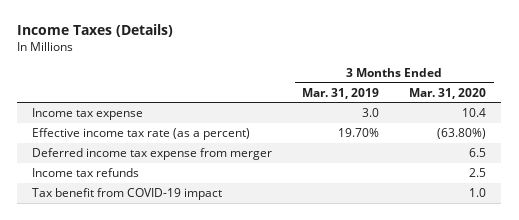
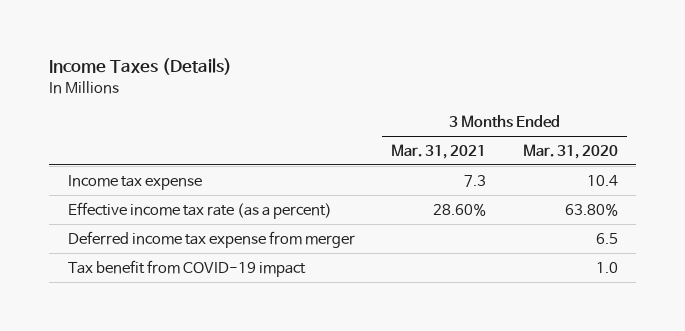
- | 3 Months Ended Mar. 31, 2019 | 3 Months Ended Mar. 31, 2020
+ | 3 Months Ended Mar. 31, 2021 | 3 Months Ended Mar. 31, 2020
- Effective income tax rate (as a percent) | 19.70% | (63.80%)
+ Effective income tax rate (as a percent) | 28.60% | 63.80%
- Income tax refunds | | 2.5

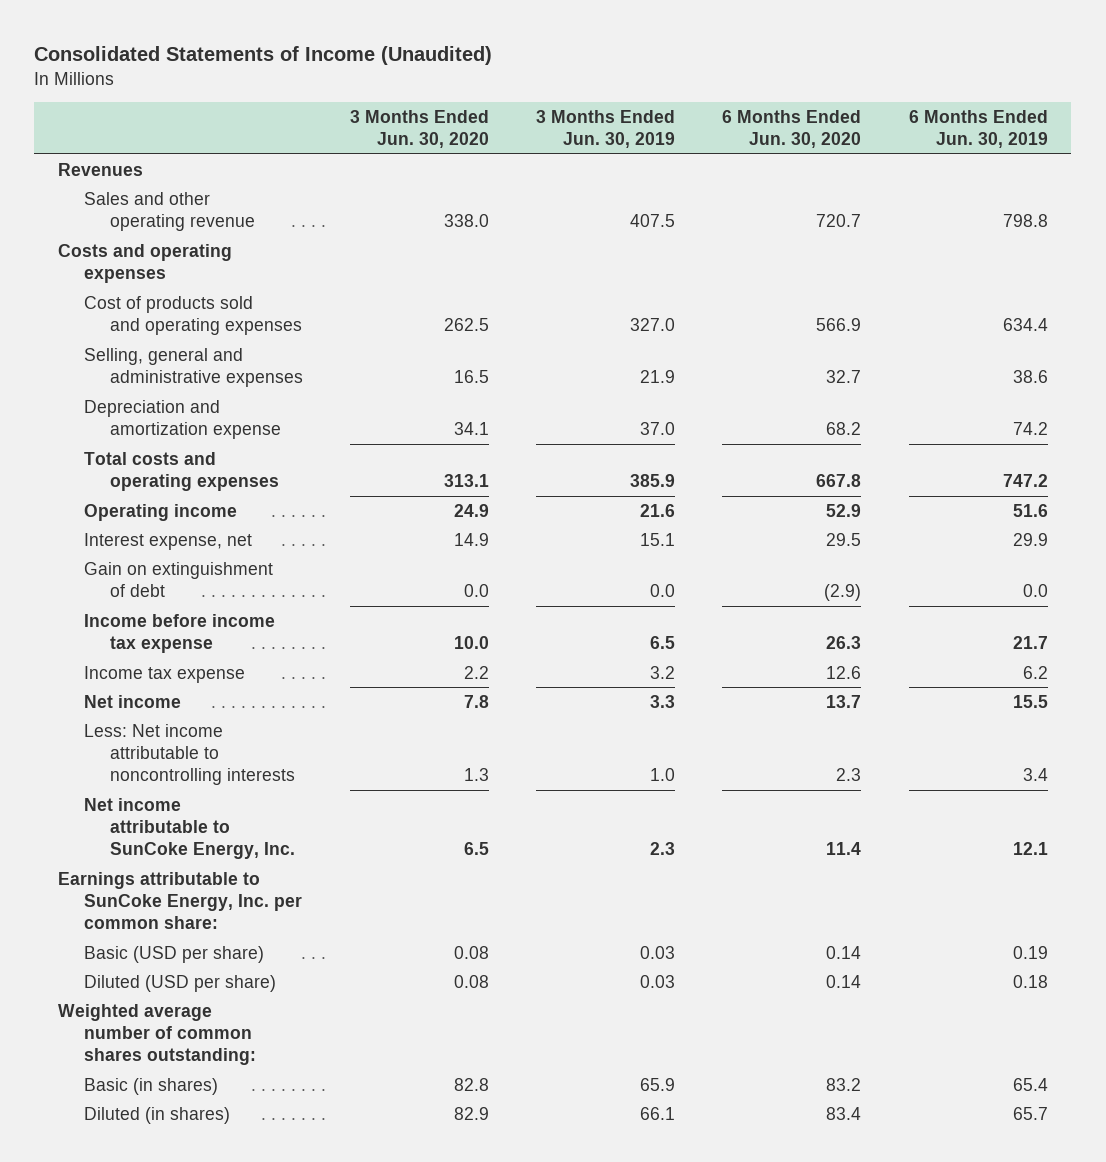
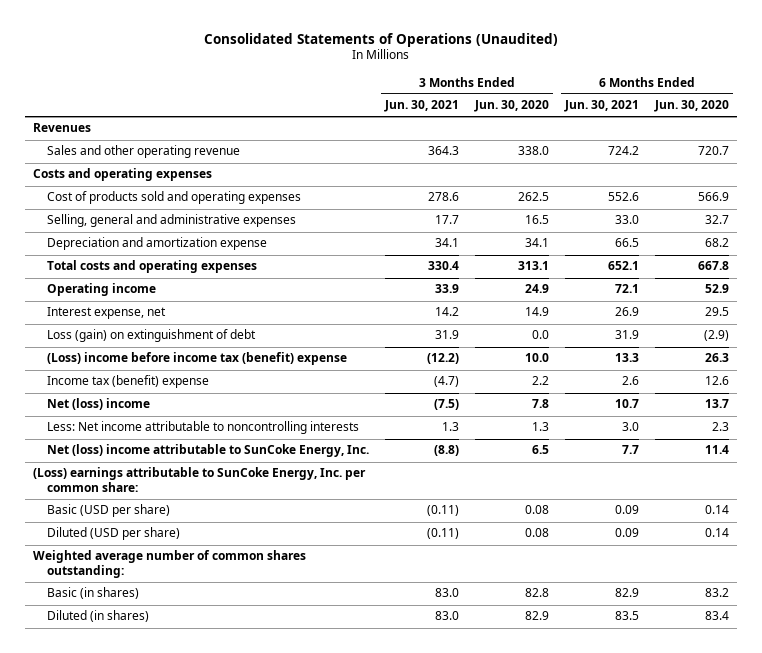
- Consolidated Statements of Income (Unaudited)
+ Consolidated Statements of Operations (Unaudited)
- | 3 Months Ended Jun. 30, 2020 | 3 Months Ended Jun. 30, 2019 | 6 Months Ended Jun. 30, 2020 | 6 Months Ended Jun. 30, 2019
+ | 3 Months Ended Jun. 30, 2021 | 3 Months Ended Jun. 30, 2020 | 6 Months Ended Jun. 30, 2021 | 6 Months Ended Jun. 30, 2020
- Gain on extinguishment of debt | 0.0 | 0.0 | (2.9) | 0.0
- Income before income tax expense | 10.0 | 6.5 | 26.3 | 21.7
- Income tax expense | 2.2 | 3.2 | 12.6 | 6.2
- Net income | 7.8 | 3.3 | 13.7 | 15.5
+ Loss (gain) on extinguishment of debt | 31.9 | 0.0 | 31.9 | (2.9)
+ (Loss) income before income tax (benefit) expense | (12.2) | 10.0 | 13.3 | 26.3
+ Income tax (benefit) expense | (4.7) | 2.2 | 2.6 | 12.6
+ Net (loss) income | (7.5) | 7.8 | 10.7 | 13.7
- Net income attributable to SunCoke Energy, Inc. | 6.5 | 2.3 | 11.4 | 12.1
- Earnings attributable to SunCoke Energy, Inc. per common share:
+ Net (loss) income attributable to SunCoke Energy, Inc. | (8.8) | 6.5 | 7.7 | 11.4
+ (Loss) earnings attributable to SunCoke Energy, Inc. per common share:

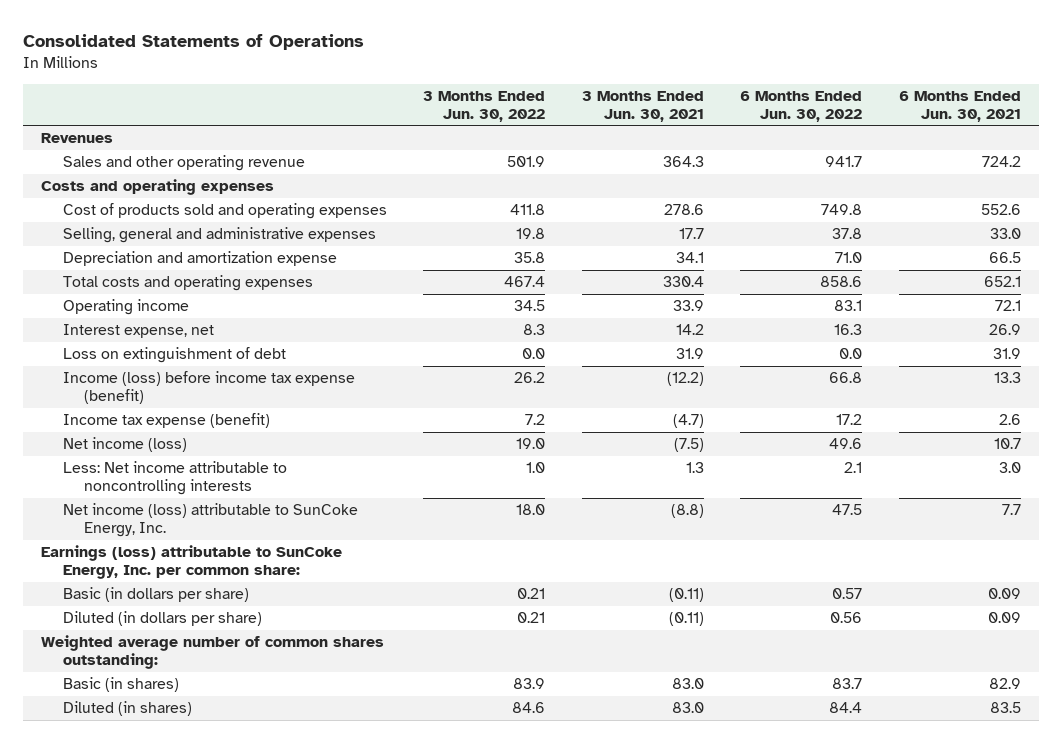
- Consolidated Statements of Operations (Unaudited)
+ Consolidated Statements of Operations
- | 3 Months Ended Jun. 30, 2021 | 3 Months Ended Jun. 30, 2020 | 6 Months Ended Jun. 30, 2021 | 6 Months Ended Jun. 30, 2020
+ | 3 Months Ended Jun. 30, 2022 | 3 Months Ended Jun. 30, 2021 | 6 Months Ended Jun. 30, 2022 | 6 Months Ended Jun. 30, 2021
- Loss (gain) on extinguishment of debt | 31.9 | 0.0 | 31.9 | (2.9)
- (Loss) income before income tax (benefit) expense | (12.2) | 10.0 | 13.3 | 26.3
- Income tax (benefit) expense | (4.7) | 2.2 | 2.6 | 12.6
- Net (loss) income | (7.5) | 7.8 | 10.7 | 13.7
+ Loss on extinguishment of debt | 0.0 | 31.9 | 0.0 | 31.9
+ Income (loss) before income tax expense (benefit) | 26.2 | (12.2) | 66.8 | 13.3
+ Income tax expense (benefit) | 7.2 | (4.7) | 17.2 | 2.6
+ Net income (loss) | 19.0 | (7.5) | 49.6 | 10.7
- Net (loss) income attributable to SunCoke Energy, Inc. | (8.8) | 6.5 | 7.7 | 11.4
- (Loss) earnings attributable to SunCoke Energy, Inc. per common share:
- Basic (USD per share) | (0.11) | 0.08 | 0.09 | 0.14
- Diluted (USD per share) | (0.11) | 0.08 | 0.09 | 0.14
+ Net income (loss) attributable to SunCoke Energy, Inc. | 18.0 | (8.8) | 47.5 | 7.7
+ Earnings (loss) attributable to SunCoke Energy, Inc. per common share:
+ Basic (in dollars per share) | 0.21 | (0.11) | 0.57 | 0.09
+ Diluted (in dollars per share) | 0.21 | (0.11) | 0.56 | 0.09

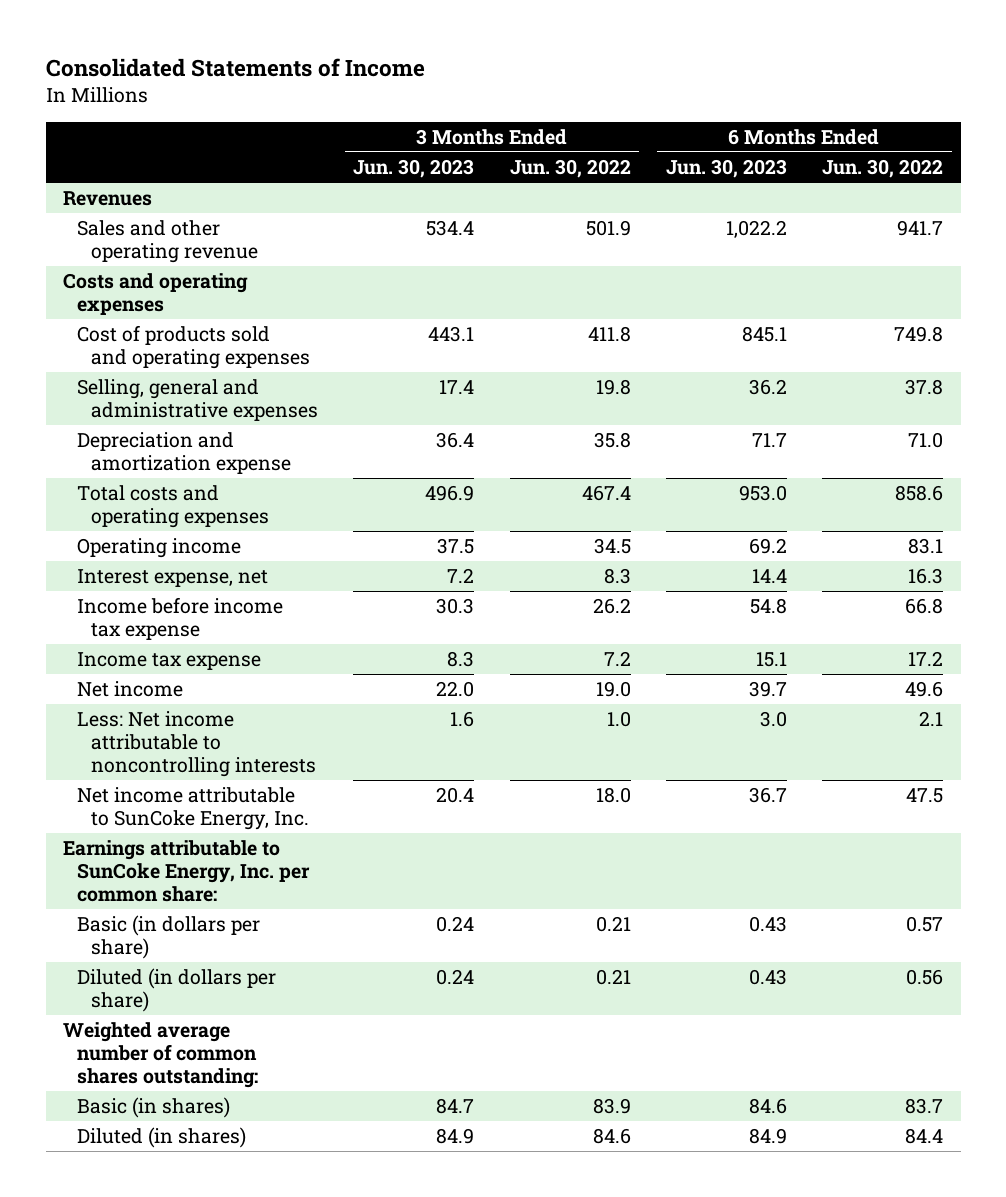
- Consolidated Statements of Operations
+ Consolidated Statements of Income
- | 3 Months Ended Jun. 30, 2022 | 3 Months Ended Jun. 30, 2021 | 6 Months Ended Jun. 30, 2022 | 6 Months Ended Jun. 30, 2021
+ | 3 Months Ended Jun. 30, 2023 | 3 Months Ended Jun. 30, 2022 | 6 Months Ended Jun. 30, 2023 | 6 Months Ended Jun. 30, 2022
- Loss on extinguishment of debt | 0.0 | 31.9 | 0.0 | 31.9
- Income (loss) before income tax expense (benefit) | 26.2 | (12.2) | 66.8 | 13.3
- Income tax expense (benefit) | 7.2 | (4.7) | 17.2 | 2.6
- Net income (loss) | 19.0 | (7.5) | 49.6 | 10.7
+ Income before income tax expense | 30.3 | 26.2 | 54.8 | 66.8
+ Income tax expense | 8.3 | 7.2 | 15.1 | 17.2
+ Net income | 22.0 | 19.0 | 39.7 | 49.6
- Net income (loss) attributable to SunCoke Energy, Inc. | 18.0 | (8.8) | 47.5 | 7.7
- Earnings (loss) attributable to SunCoke Energy, Inc. per common share:
+ Net income attributable to SunCoke Energy, Inc. | 20.4 | 18.0 | 36.7 | 47.5
+ Earnings attributable to SunCoke Energy, Inc. per common share:

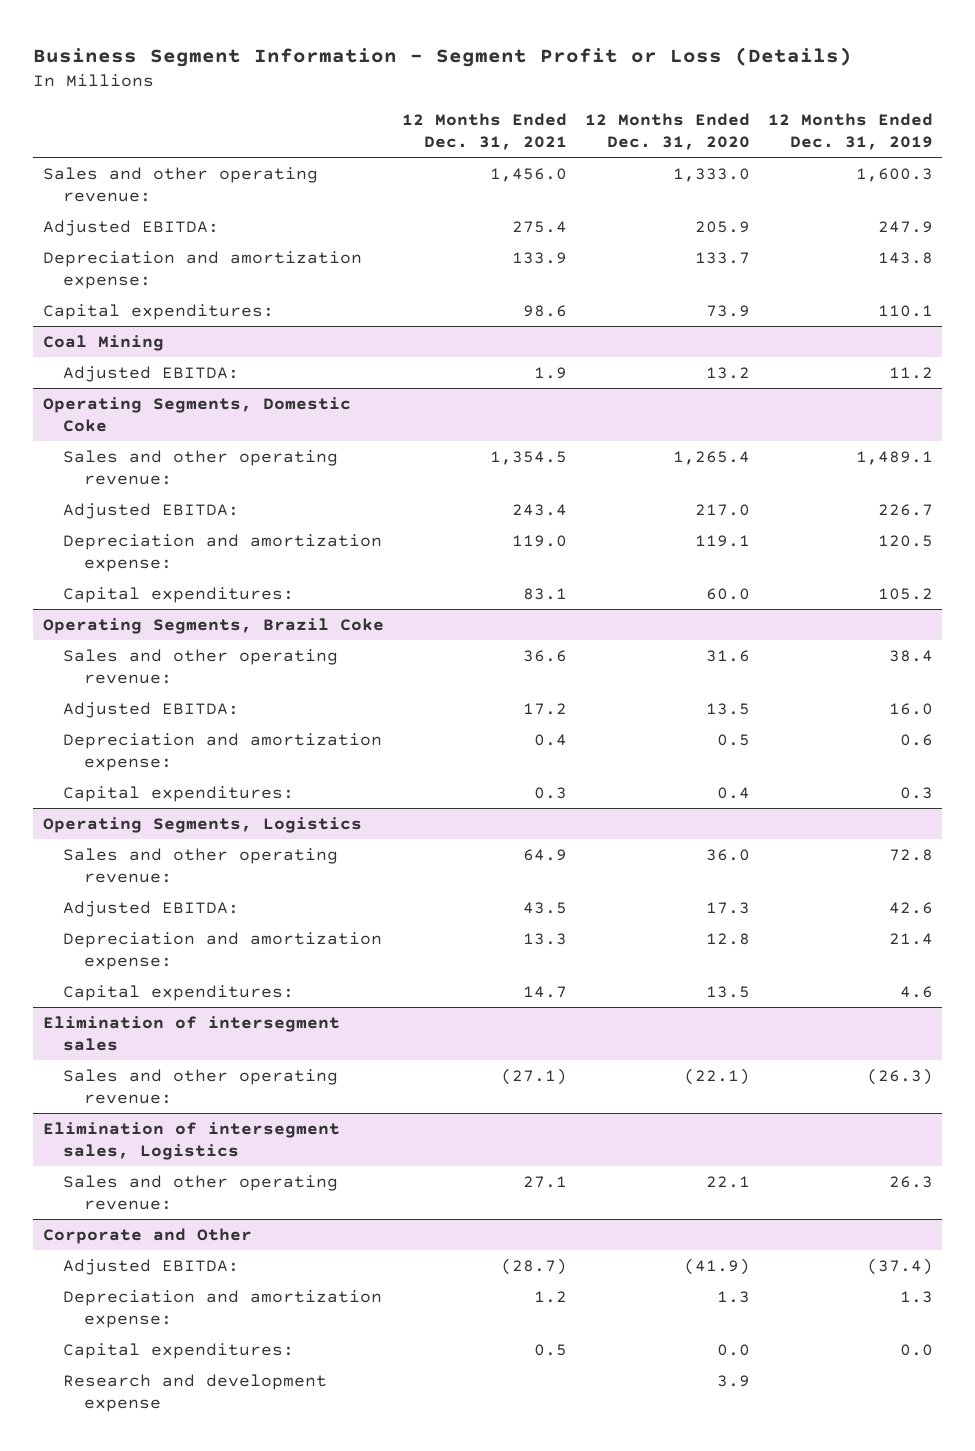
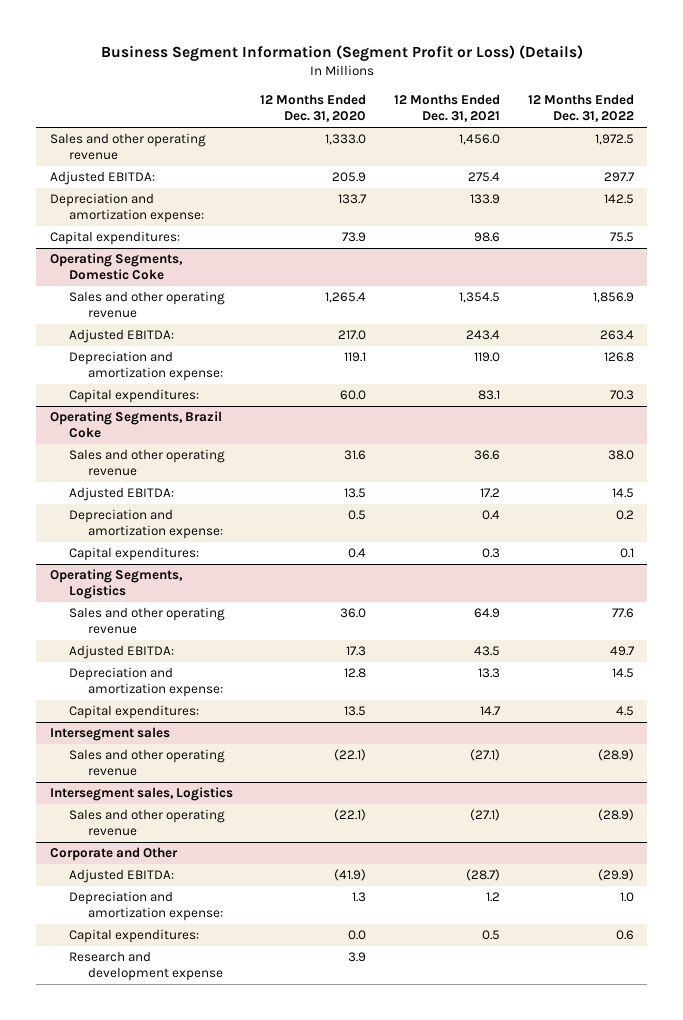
- Business Segment Information - Segment Profit or Loss (Details)
+ Business Segment Information (Segment Profit or Loss) (Details)
- | 12 Months Ended Dec. 31, 2021 | 12 Months Ended Dec. 31, 2020 | 12 Months Ended Dec. 31, 2019
+ | 12 Months Ended Dec. 31, 2020 | 12 Months Ended Dec. 31, 2021 | 12 Months Ended Dec. 31, 2022
- Sales and other operating revenue: | 1,456.0 | 1,333.0 | 1,600.3
+ Sales and other operating revenue | 1,333.0 | 1,456.0 | 1,972.5
- Coal Mining
- Adjusted EBITDA: | 1.9 | 13.2 | 11.2
@ Operating Segments, Domestic Coke
- Sales and other operating revenue: | 1,354.5 | 1,265.4 | 1,489.1
+ Sales and other operating revenue | 1,265.4 | 1,354.5 | 1,856.9
@ Operating Segments, Brazil Coke
- Sales and other operating revenue: | 36.6 | 31.6 | 38.4
+ Sales and other operating revenue | 31.6 | 36.6 | 38.0
@ Operating Segments, Logistics
- Sales and other operating revenue: | 64.9 | 36.0 | 72.8
+ Sales and other operating revenue | 36.0 | 64.9 | 77.6
- Elimination of intersegment sales
- Sales and other operating revenue: | (27.1) | (22.1) | (26.3)
- Elimination of intersegment sales, Logistics
- Sales and other operating revenue: | 27.1 | 22.1 | 26.3
+ Intersegment sales
+ Sales and other operating revenue | (22.1) | (27.1) | (28.9)
+ Intersegment sales, Logistics
+ Sales and other operating revenue | (22.1) | (27.1) | (28.9)

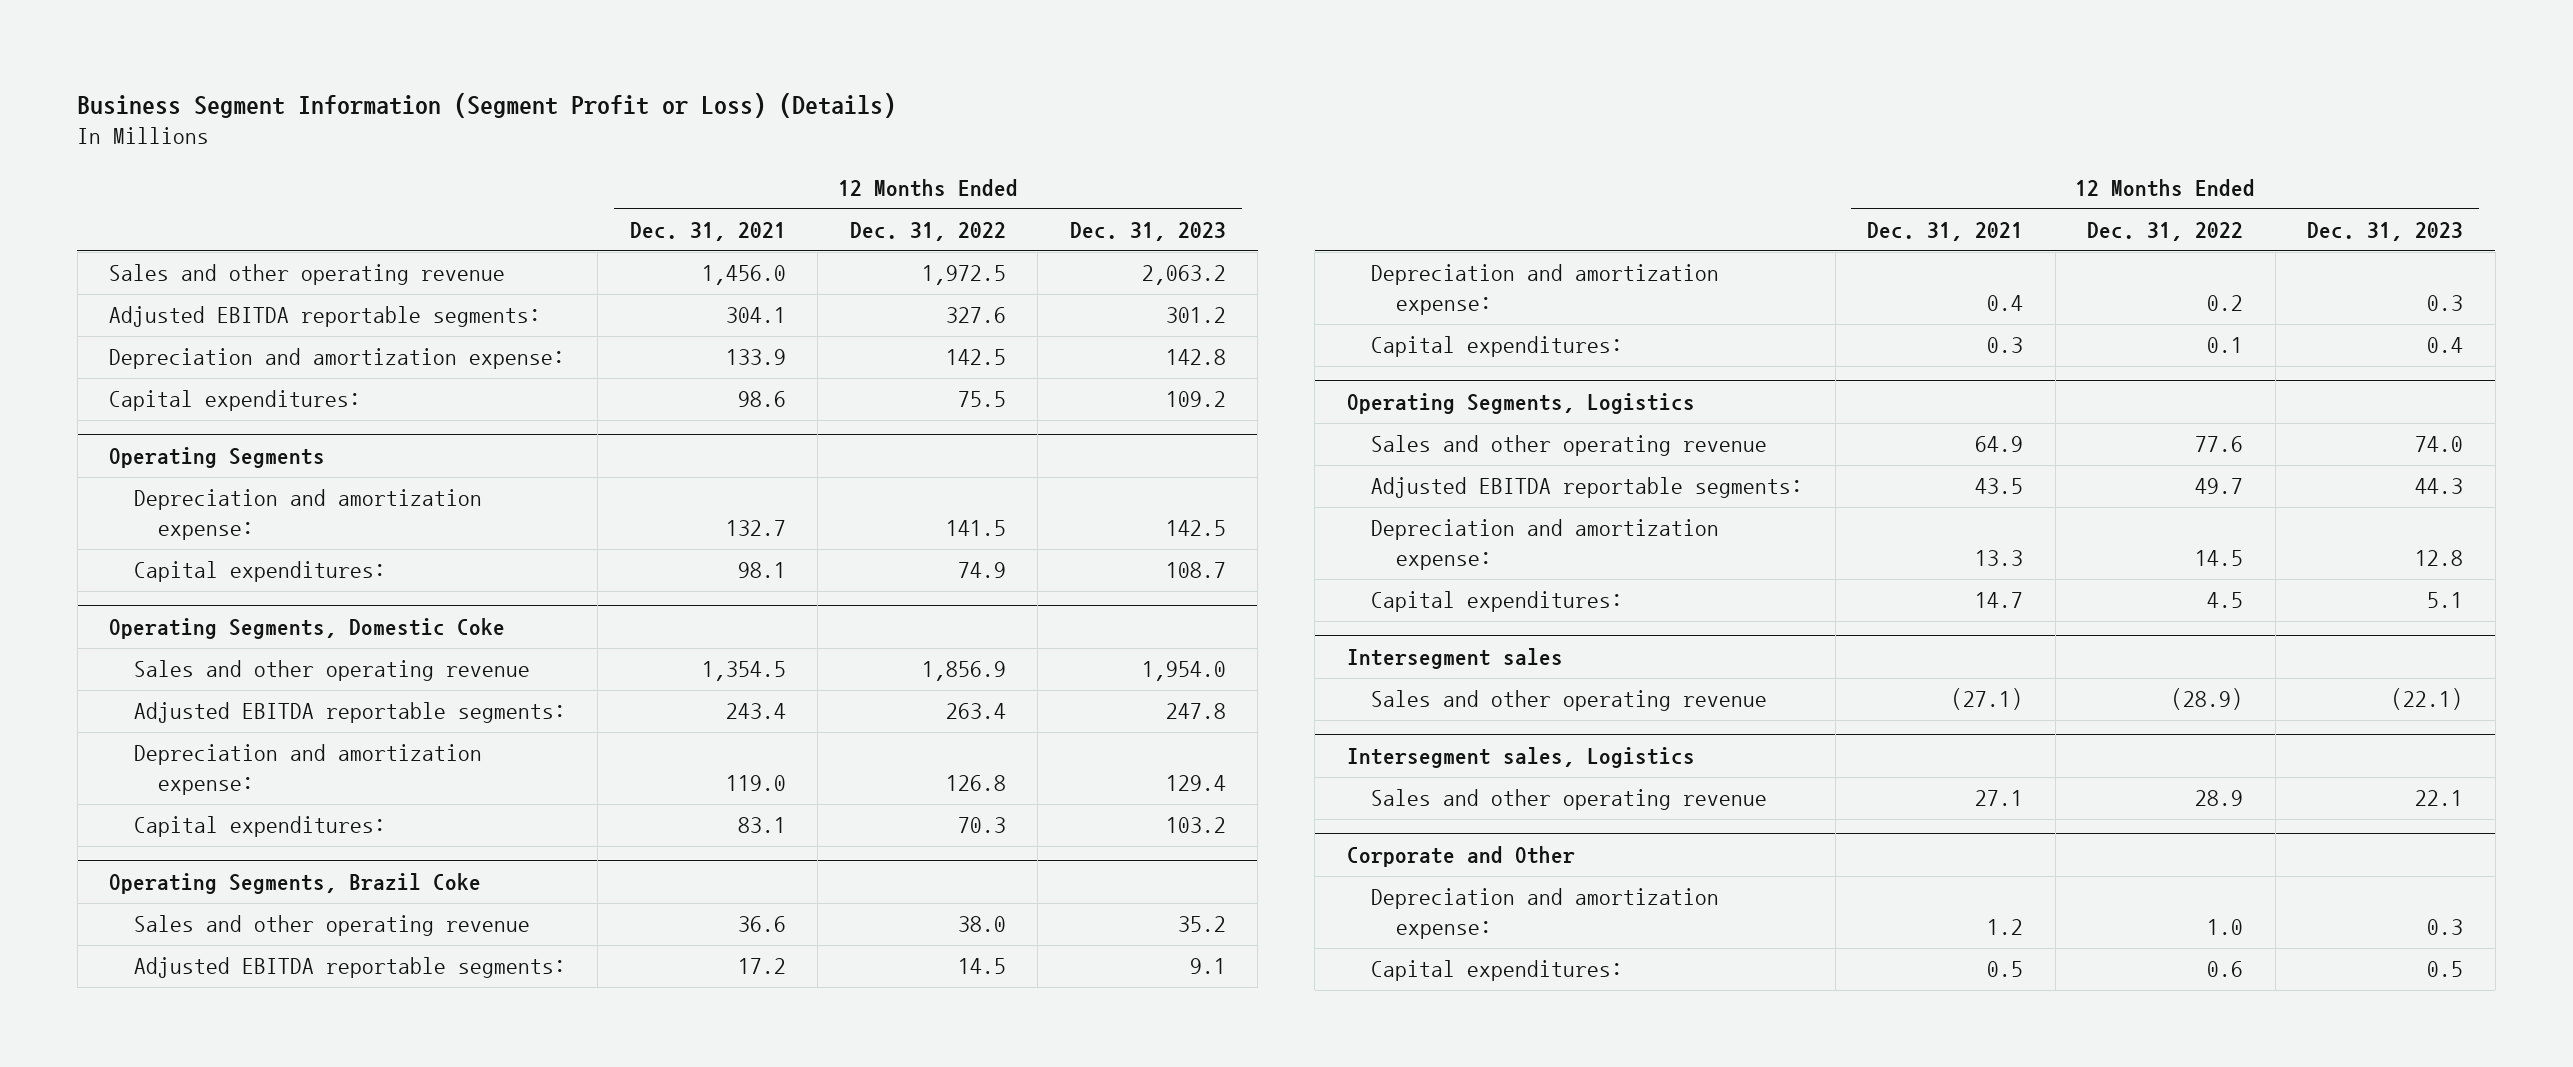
- | 12 Months Ended Dec. 31, 2020 | 12 Months Ended Dec. 31, 2021 | 12 Months Ended Dec. 31, 2022
+ | 12 Months Ended Dec. 31, 2021 | 12 Months Ended Dec. 31, 2022 | 12 Months Ended Dec. 31, 2023
- Adjusted EBITDA: | 205.9 | 275.4 | 297.7
+ Adjusted EBITDA reportable segments: | 304.1 | 327.6 | 301.2
+ Operating Segments
+ Depreciation and amortization expense: | 132.7 | 141.5 | 142.5
+ Capital expenditures: | 98.1 | 74.9 | 108.7
@ Operating Segments, Domestic Coke
- Adjusted EBITDA: | 217.0 | 243.4 | 263.4
+ Adjusted EBITDA reportable segments: | 243.4 | 263.4 | 247.8
@ Operating Segments, Brazil Coke
- Adjusted EBITDA: | 13.5 | 17.2 | 14.5
+ Adjusted EBITDA reportable segments: | 17.2 | 14.5 | 9.1
@ Operating Segments, Logistics
- Adjusted EBITDA: | 17.3 | 43.5 | 49.7
+ Adjusted EBITDA reportable segments: | 43.5 | 49.7 | 44.3
@ Intersegment sales, Logistics
- Sales and other operating revenue | (22.1) | (27.1) | (28.9)
+ Sales and other operating revenue | 27.1 | 28.9 | 22.1
@ Corporate and Other
- Adjusted EBITDA: | (41.9) | (28.7) | (29.9)
- Research and development expense | 3.9 | |

